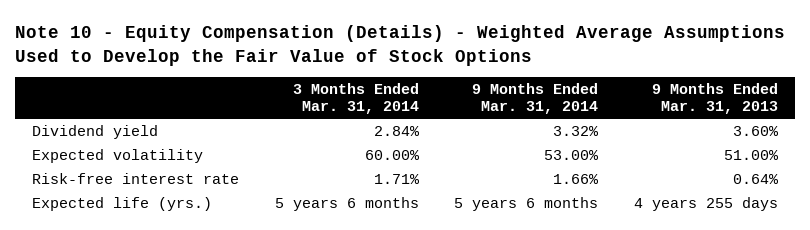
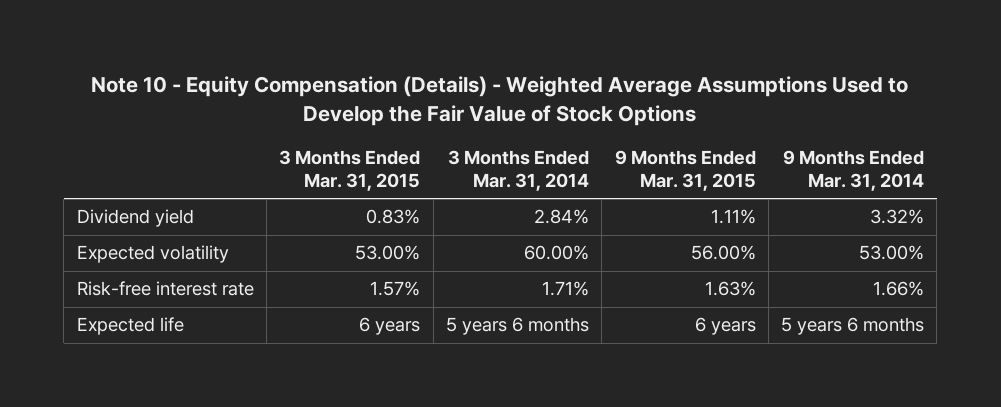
- | 3 Months Ended Mar. 31, 2014 | 9 Months Ended Mar. 31, 2014 | 9 Months Ended Mar. 31, 2013
+ | 3 Months Ended Mar. 31, 2015 | 3 Months Ended Mar. 31, 2014 | 9 Months Ended Mar. 31, 2015 | 9 Months Ended Mar. 31, 2014
- Expected life (yrs.) | 5 years 6 months | 5 years 6 months | 4 years 255 days
+ Expected life | 6 years | 5 years 6 months | 6 years | 5 years 6 months

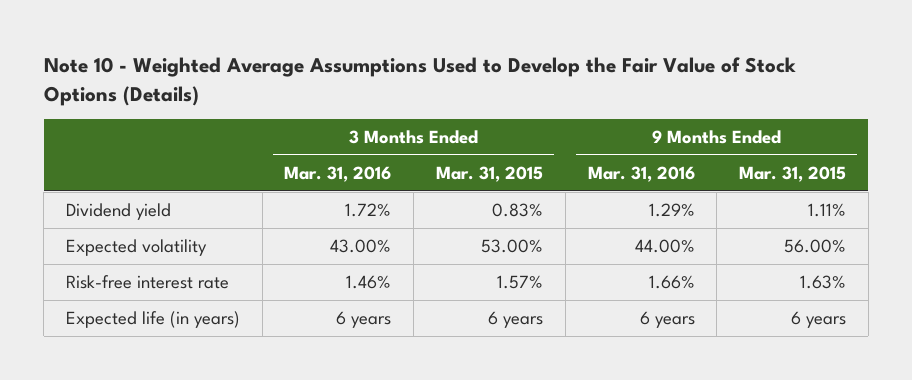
- Note 10 - Equity Compensation (Details) - Weighted Average Assumptions Used to Develop the Fair Value of Stock Options
+ Note 10 - Weighted Average Assumptions Used to Develop the Fair Value of Stock Options (Details)
- | 3 Months Ended Mar. 31, 2015 | 3 Months Ended Mar. 31, 2014 | 9 Months Ended Mar. 31, 2015 | 9 Months Ended Mar. 31, 2014
+ | 3 Months Ended Mar. 31, 2016 | 3 Months Ended Mar. 31, 2015 | 9 Months Ended Mar. 31, 2016 | 9 Months Ended Mar. 31, 2015
- Expected life | 6 years | 5 years 6 months | 6 years | 5 years 6 months
+ Expected life (in years) | 6 years | 6 years | 6 years | 6 years

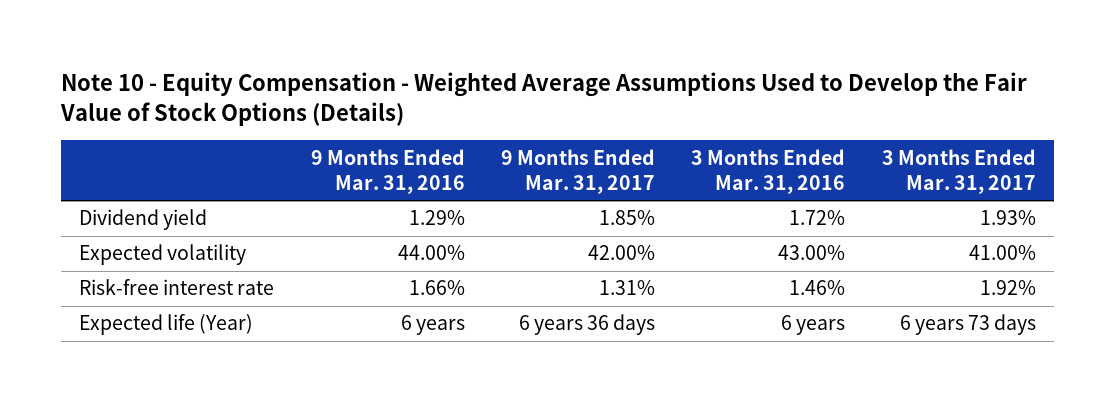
- Note 10 - Weighted Average Assumptions Used to Develop the Fair Value of Stock Options (Details)
+ Note 10 - Equity Compensation - Weighted Average Assumptions Used to Develop the Fair Value of Stock Options (Details)
- | 3 Months Ended Mar. 31, 2016 | 3 Months Ended Mar. 31, 2015 | 9 Months Ended Mar. 31, 2016 | 9 Months Ended Mar. 31, 2015
+ | 9 Months Ended Mar. 31, 2016 | 9 Months Ended Mar. 31, 2017 | 3 Months Ended Mar. 31, 2016 | 3 Months Ended Mar. 31, 2017
- Expected life (in years) | 6 years | 6 years | 6 years | 6 years
+ Expected life (Year) | 6 years | 6 years 36 days | 6 years | 6 years 73 days

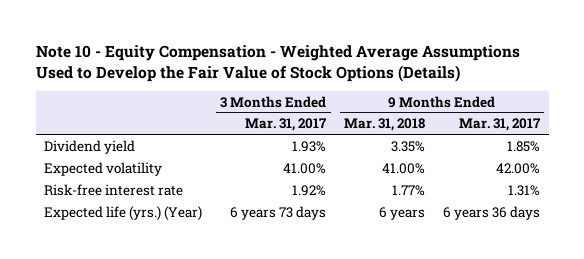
- | 9 Months Ended Mar. 31, 2016 | 9 Months Ended Mar. 31, 2017 | 3 Months Ended Mar. 31, 2016 | 3 Months Ended Mar. 31, 2017
+ | 3 Months Ended Mar. 31, 2017 | 9 Months Ended Mar. 31, 2018 | 9 Months Ended Mar. 31, 2017
- Expected life (Year) | 6 years | 6 years 36 days | 6 years | 6 years 73 days
+ Expected life (yrs.) (Year) | 6 years 73 days | 6 years | 6 years 36 days

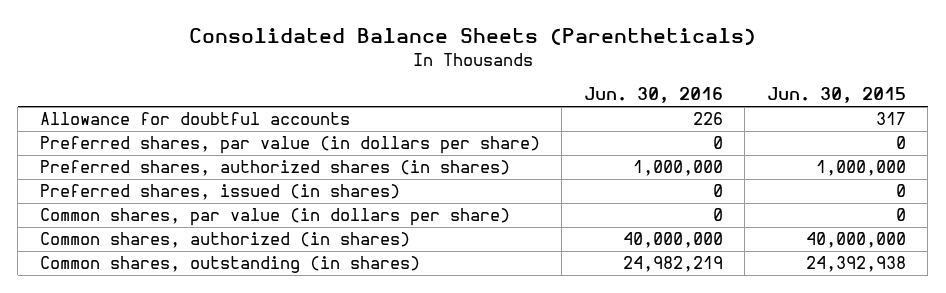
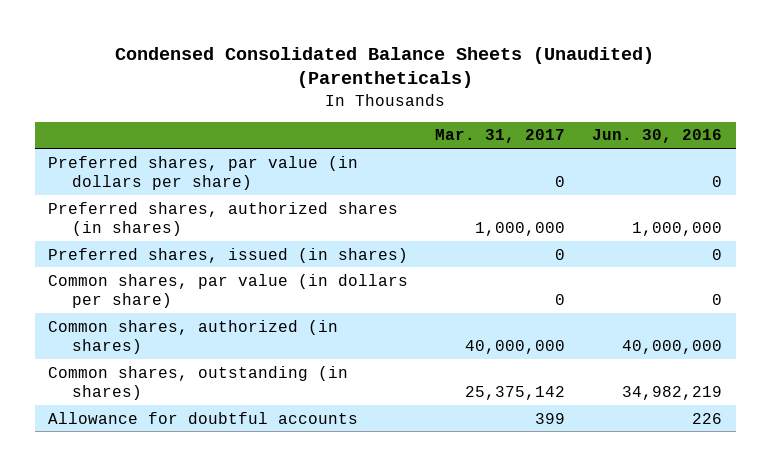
- Consolidated Balance Sheets (Parentheticals)
+ Condensed Consolidated Balance Sheets (Unaudited) (Parentheticals)
- | Jun. 30, 2016 | Jun. 30, 2015
+ | Mar. 31, 2017 | Jun. 30, 2016
- Common shares, outstanding (in shares) | 24,982,219 | 24,392,938
+ Common shares, outstanding (in shares) | 25,375,142 | 34,982,219
moved down: Allowance for doubtful accounts | 399 | 226

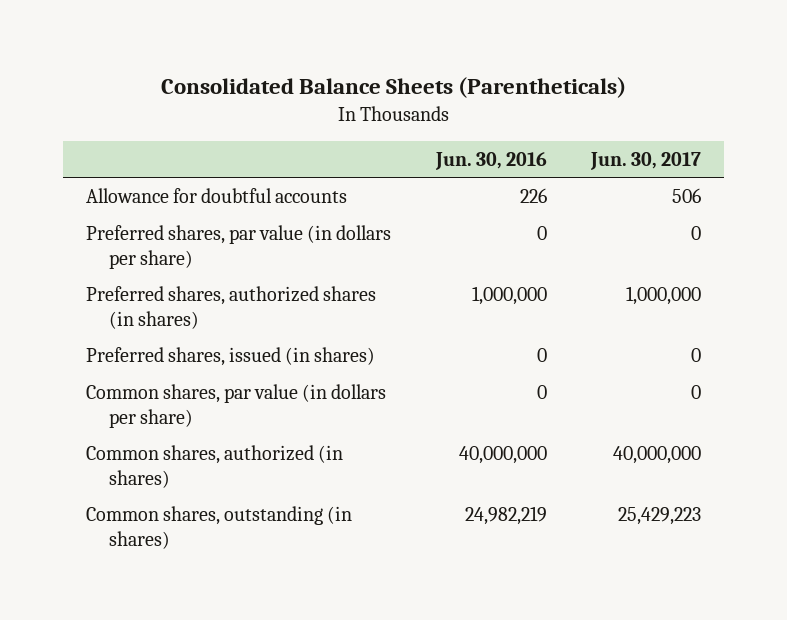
- Condensed Consolidated Balance Sheets (Unaudited) (Parentheticals)
+ Consolidated Balance Sheets (Parentheticals)
- | Mar. 31, 2017 | Jun. 30, 2016
+ | Jun. 30, 2016 | Jun. 30, 2017
moved up: Allowance for doubtful accounts | 226 | 506
- Common shares, outstanding (in shares) | 25,375,142 | 34,982,219
+ Common shares, outstanding (in shares) | 24,982,219 | 25,429,223

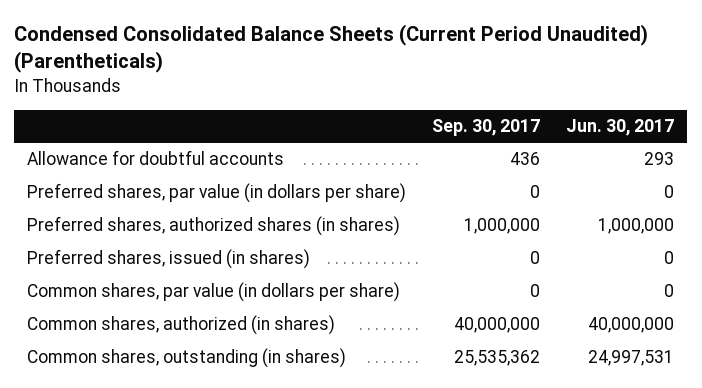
- Consolidated Balance Sheets (Parentheticals)
+ Condensed Consolidated Balance Sheets (Current Period Unaudited) (Parentheticals)
- | Jun. 30, 2016 | Jun. 30, 2017
+ | Sep. 30, 2017 | Jun. 30, 2017
- Allowance for doubtful accounts | 226 | 506
+ Allowance for doubtful accounts | 436 | 293
- Common shares, outstanding (in shares) | 24,982,219 | 25,429,223
+ Common shares, outstanding (in shares) | 25,535,362 | 24,997,531

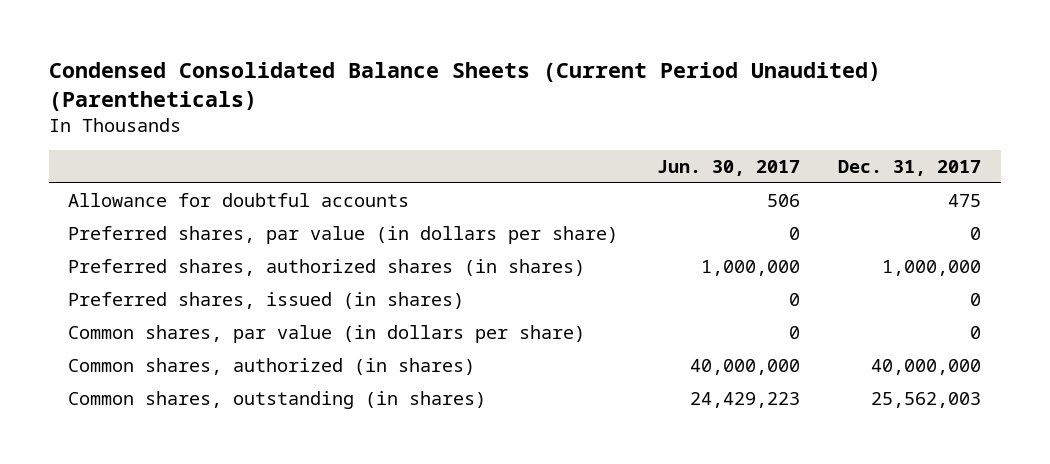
- | Sep. 30, 2017 | Jun. 30, 2017
+ | Jun. 30, 2017 | Dec. 31, 2017
- Allowance for doubtful accounts | 436 | 293
+ Allowance for doubtful accounts | 506 | 475
- Common shares, outstanding (in shares) | 25,535,362 | 24,997,531
+ Common shares, outstanding (in shares) | 24,429,223 | 25,562,003

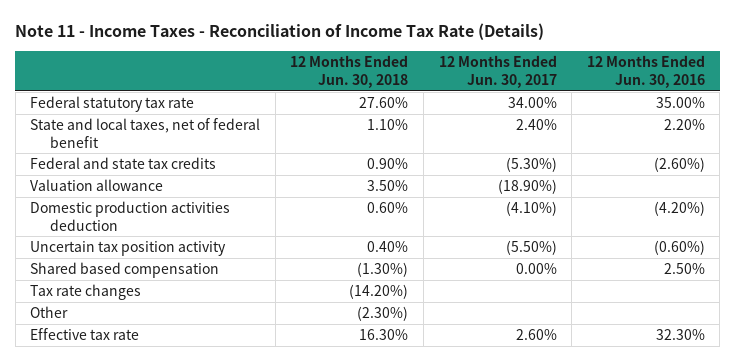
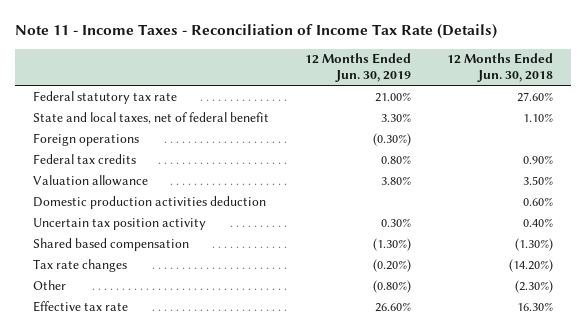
- | 12 Months Ended Jun. 30, 2018 | 12 Months Ended Jun. 30, 2017 | 12 Months Ended Jun. 30, 2016
+ | 12 Months Ended Jun. 30, 2019 | 12 Months Ended Jun. 30, 2018
- Federal and state tax credits | 0.90% | (5.30%) | (2.60%)
+ Foreign operations | (0.30%) |
+ Federal tax credits | 0.80% | 0.90%

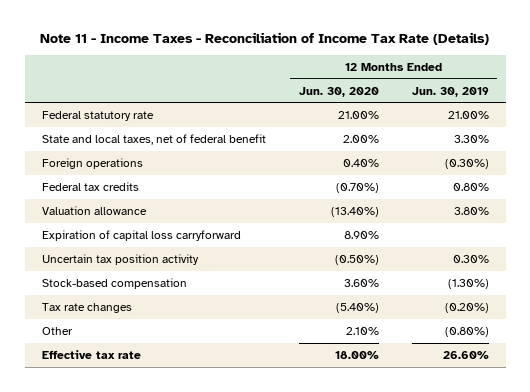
- | 12 Months Ended Jun. 30, 2019 | 12 Months Ended Jun. 30, 2018
+ | 12 Months Ended Jun. 30, 2020 | 12 Months Ended Jun. 30, 2019
- Federal statutory tax rate | 21.00% | 27.60%
+ Federal statutory rate | 21.00% | 21.00%
- Domestic production activities deduction | | 0.60%
+ Expiration of capital loss carryforward | 8.90% |
- Shared based compensation | (1.30%) | (1.30%)
+ Stock-based compensation | 3.60% | (1.30%)

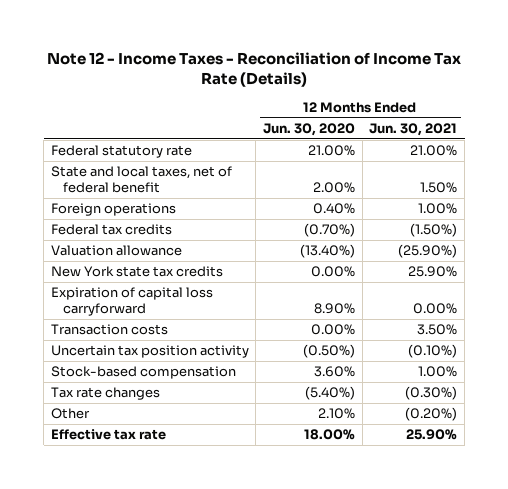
- Note 11 - Income Taxes - Reconciliation of Income Tax Rate (Details)
+ Note 12 - Income Taxes - Reconciliation of Income Tax Rate (Details)
- | 12 Months Ended Jun. 30, 2020 | 12 Months Ended Jun. 30, 2019
+ | 12 Months Ended Jun. 30, 2020 | 12 Months Ended Jun. 30, 2021
+ New York state tax credits | 0.00% | 25.90%
+ Transaction costs | 0.00% | 3.50%

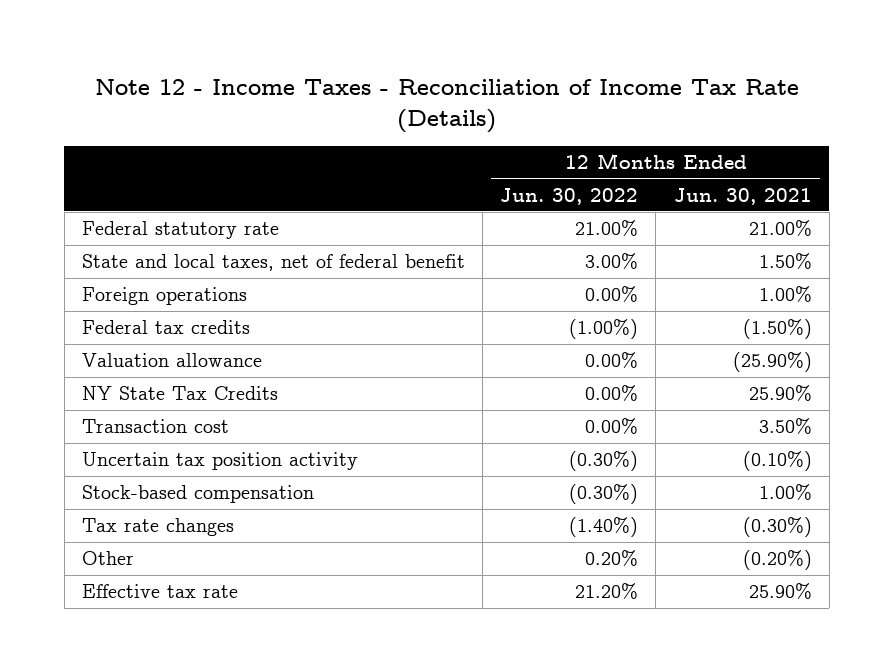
- | 12 Months Ended Jun. 30, 2020 | 12 Months Ended Jun. 30, 2021
+ | 12 Months Ended Jun. 30, 2022 | 12 Months Ended Jun. 30, 2021
- New York state tax credits | 0.00% | 25.90%
- Expiration of capital loss carryforward | 8.90% | 0.00%
- Transaction costs | 0.00% | 3.50%
+ NY State Tax Credits | 0.00% | 25.90%
+ Transaction cost | 0.00% | 3.50%

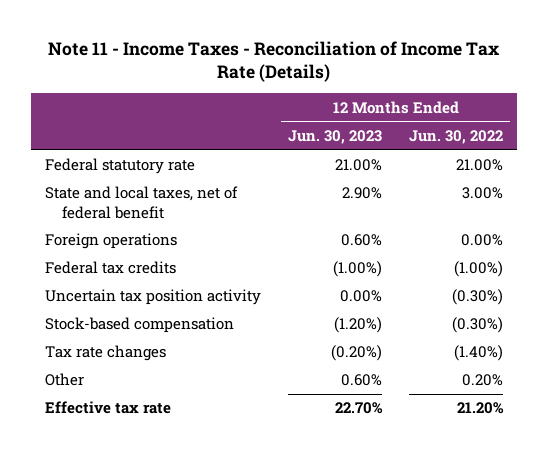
- Note 12 - Income Taxes - Reconciliation of Income Tax Rate (Details)
+ Note 11 - Income Taxes - Reconciliation of Income Tax Rate (Details)
- | 12 Months Ended Jun. 30, 2022 | 12 Months Ended Jun. 30, 2021
+ | 12 Months Ended Jun. 30, 2023 | 12 Months Ended Jun. 30, 2022
- Valuation allowance | 0.00% | (25.90%)
- NY State Tax Credits | 0.00% | 25.90%
- Transaction cost | 0.00% | 3.50%

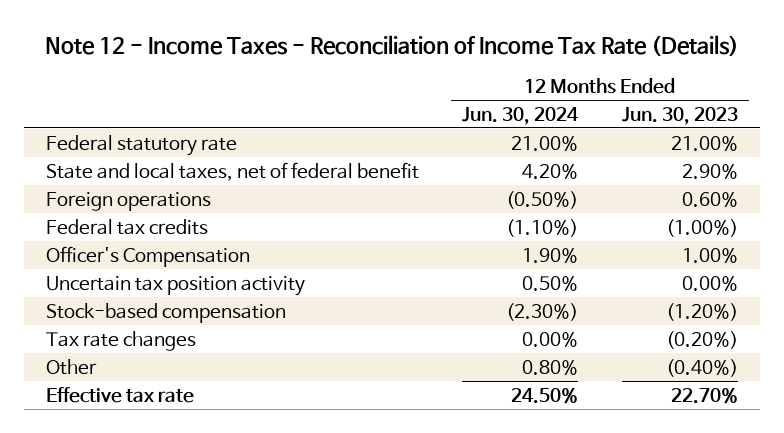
- Note 11 - Income Taxes - Reconciliation of Income Tax Rate (Details)
+ Note 12 - Income Taxes - Reconciliation of Income Tax Rate (Details)
- | 12 Months Ended Jun. 30, 2023 | 12 Months Ended Jun. 30, 2022
+ | 12 Months Ended Jun. 30, 2024 | 12 Months Ended Jun. 30, 2023
+ Officer's Compensation | 1.90% | 1.00%
- Other | 0.60% | 0.20%
+ Other | 0.80% | (0.40%)

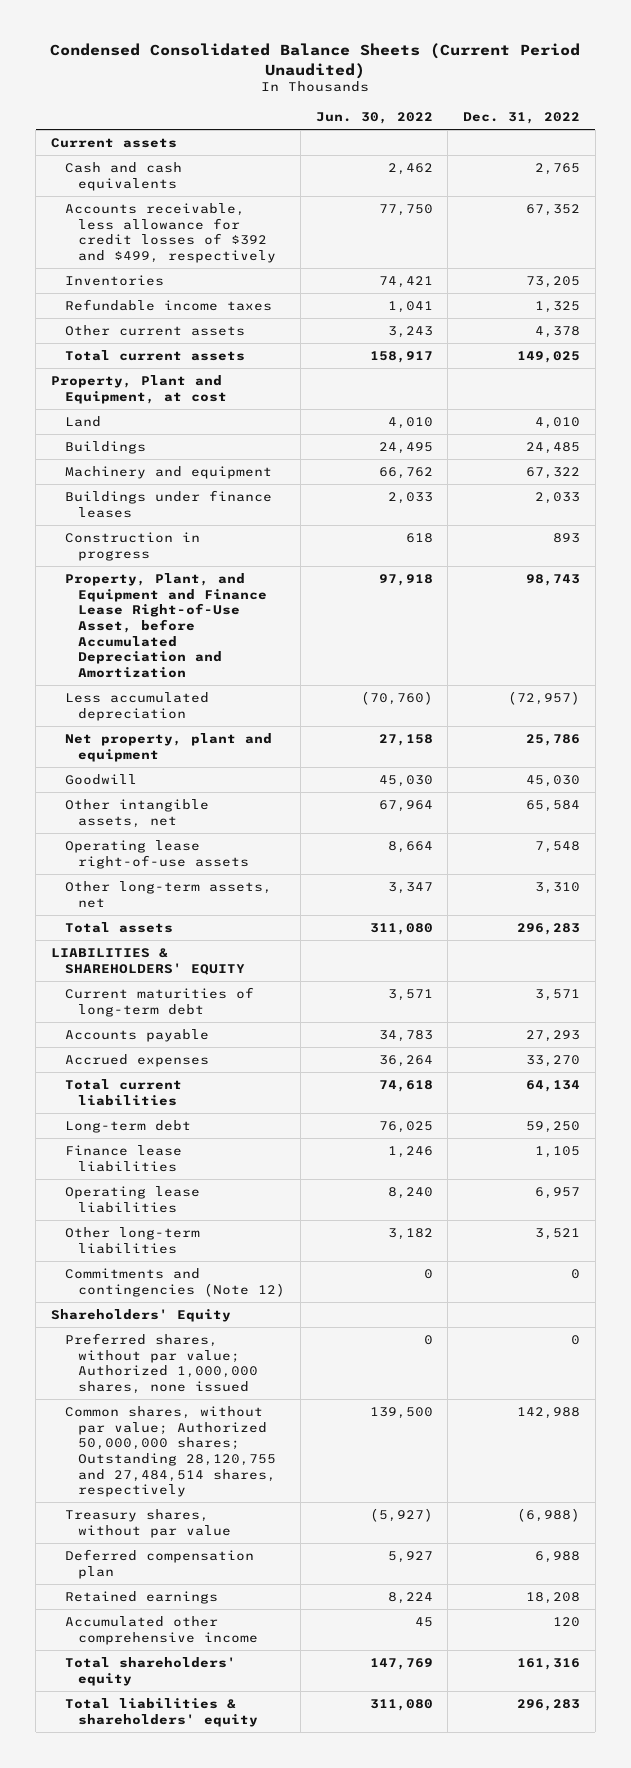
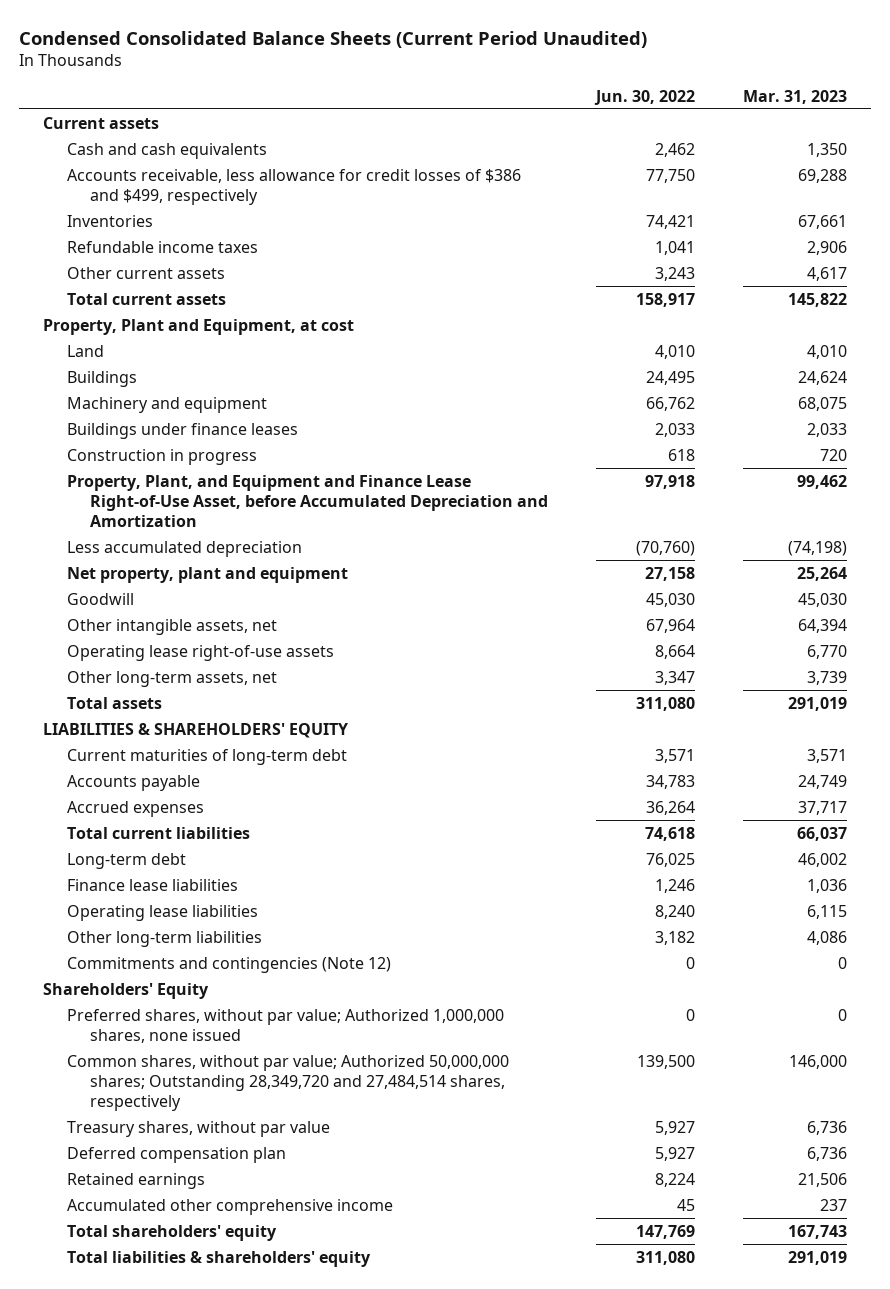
- | Jun. 30, 2022 | Dec. 31, 2022
+ | Jun. 30, 2022 | Mar. 31, 2023
- Accounts receivable, less allowance for credit losses of $392 and $499, respectively | 77,750 | 67,352
+ Accounts receivable, less allowance for credit losses of $386 and $499, respectively | 77,750 | 69,288
- Common shares, without par value; Authorized 50,000,000 shares; Outstanding 28,120,755 and 27,484,514 shares, respectively | 139,500 | 142,988
- Treasury shares, without par value | (5,927) | (6,988)
+ Common shares, without par value; Authorized 50,000,000 shares; Outstanding 28,349,720 and 27,484,514 shares, respectively | 139,500 | 146,000
+ Treasury shares, without par value | 5,927 | 6,736

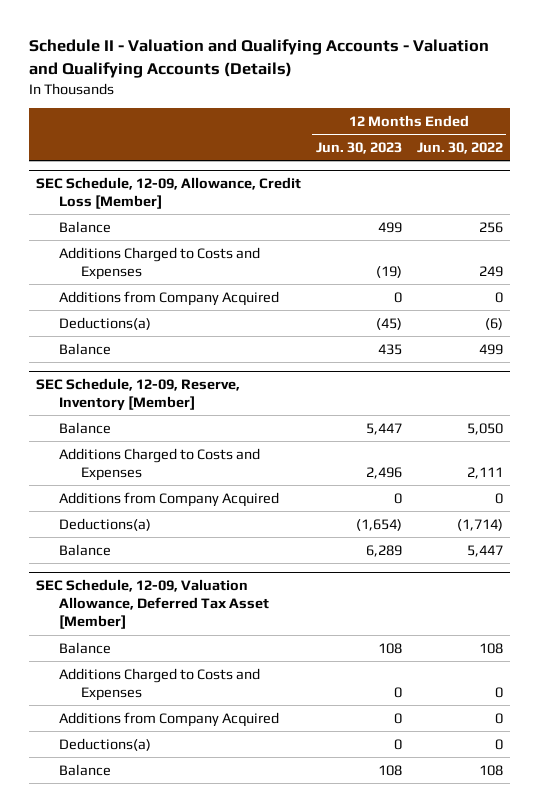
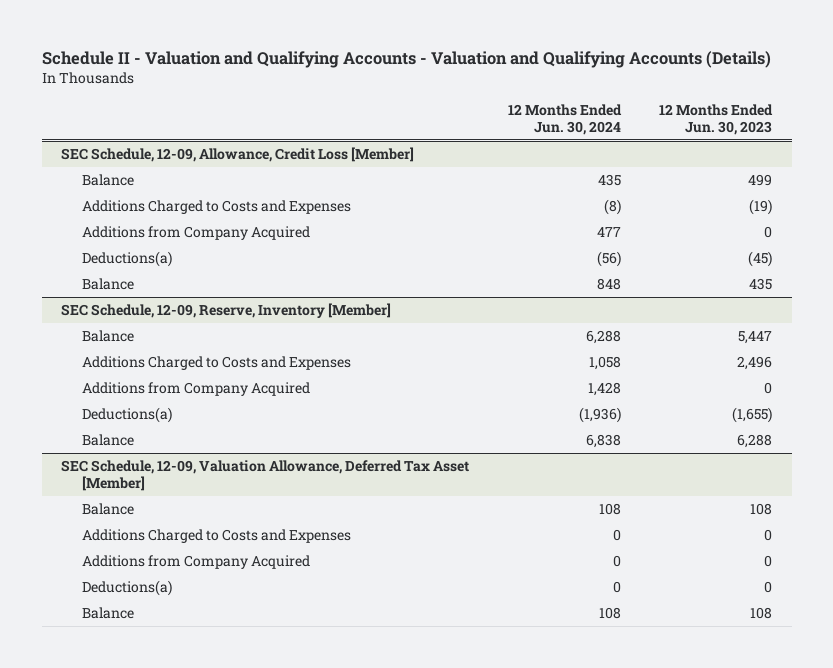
- | 12 Months Ended Jun. 30, 2023 | 12 Months Ended Jun. 30, 2022
+ | 12 Months Ended Jun. 30, 2024 | 12 Months Ended Jun. 30, 2023
@ SEC Schedule, 12-09, Reserve, Inventory [Member]
- Deductions(a) | (1,654) | (1,714)
- Balance | 6,289 | 5,447
+ Deductions(a) | (1,936) | (1,655)
+ Balance | 6,838 | 6,288

